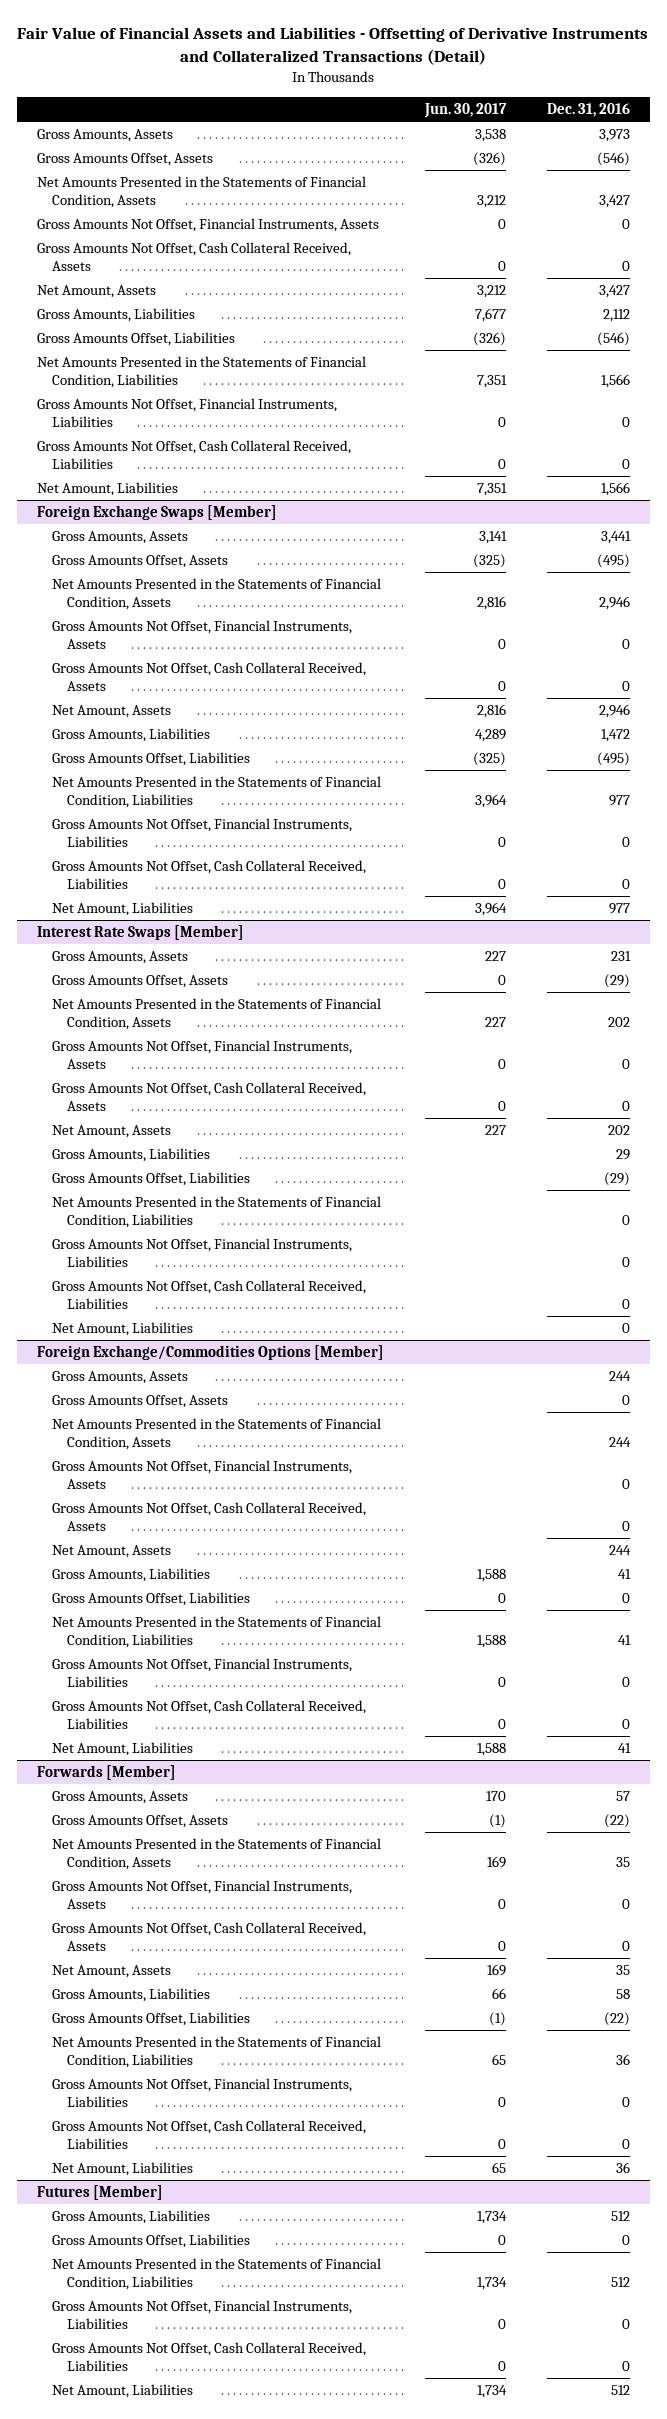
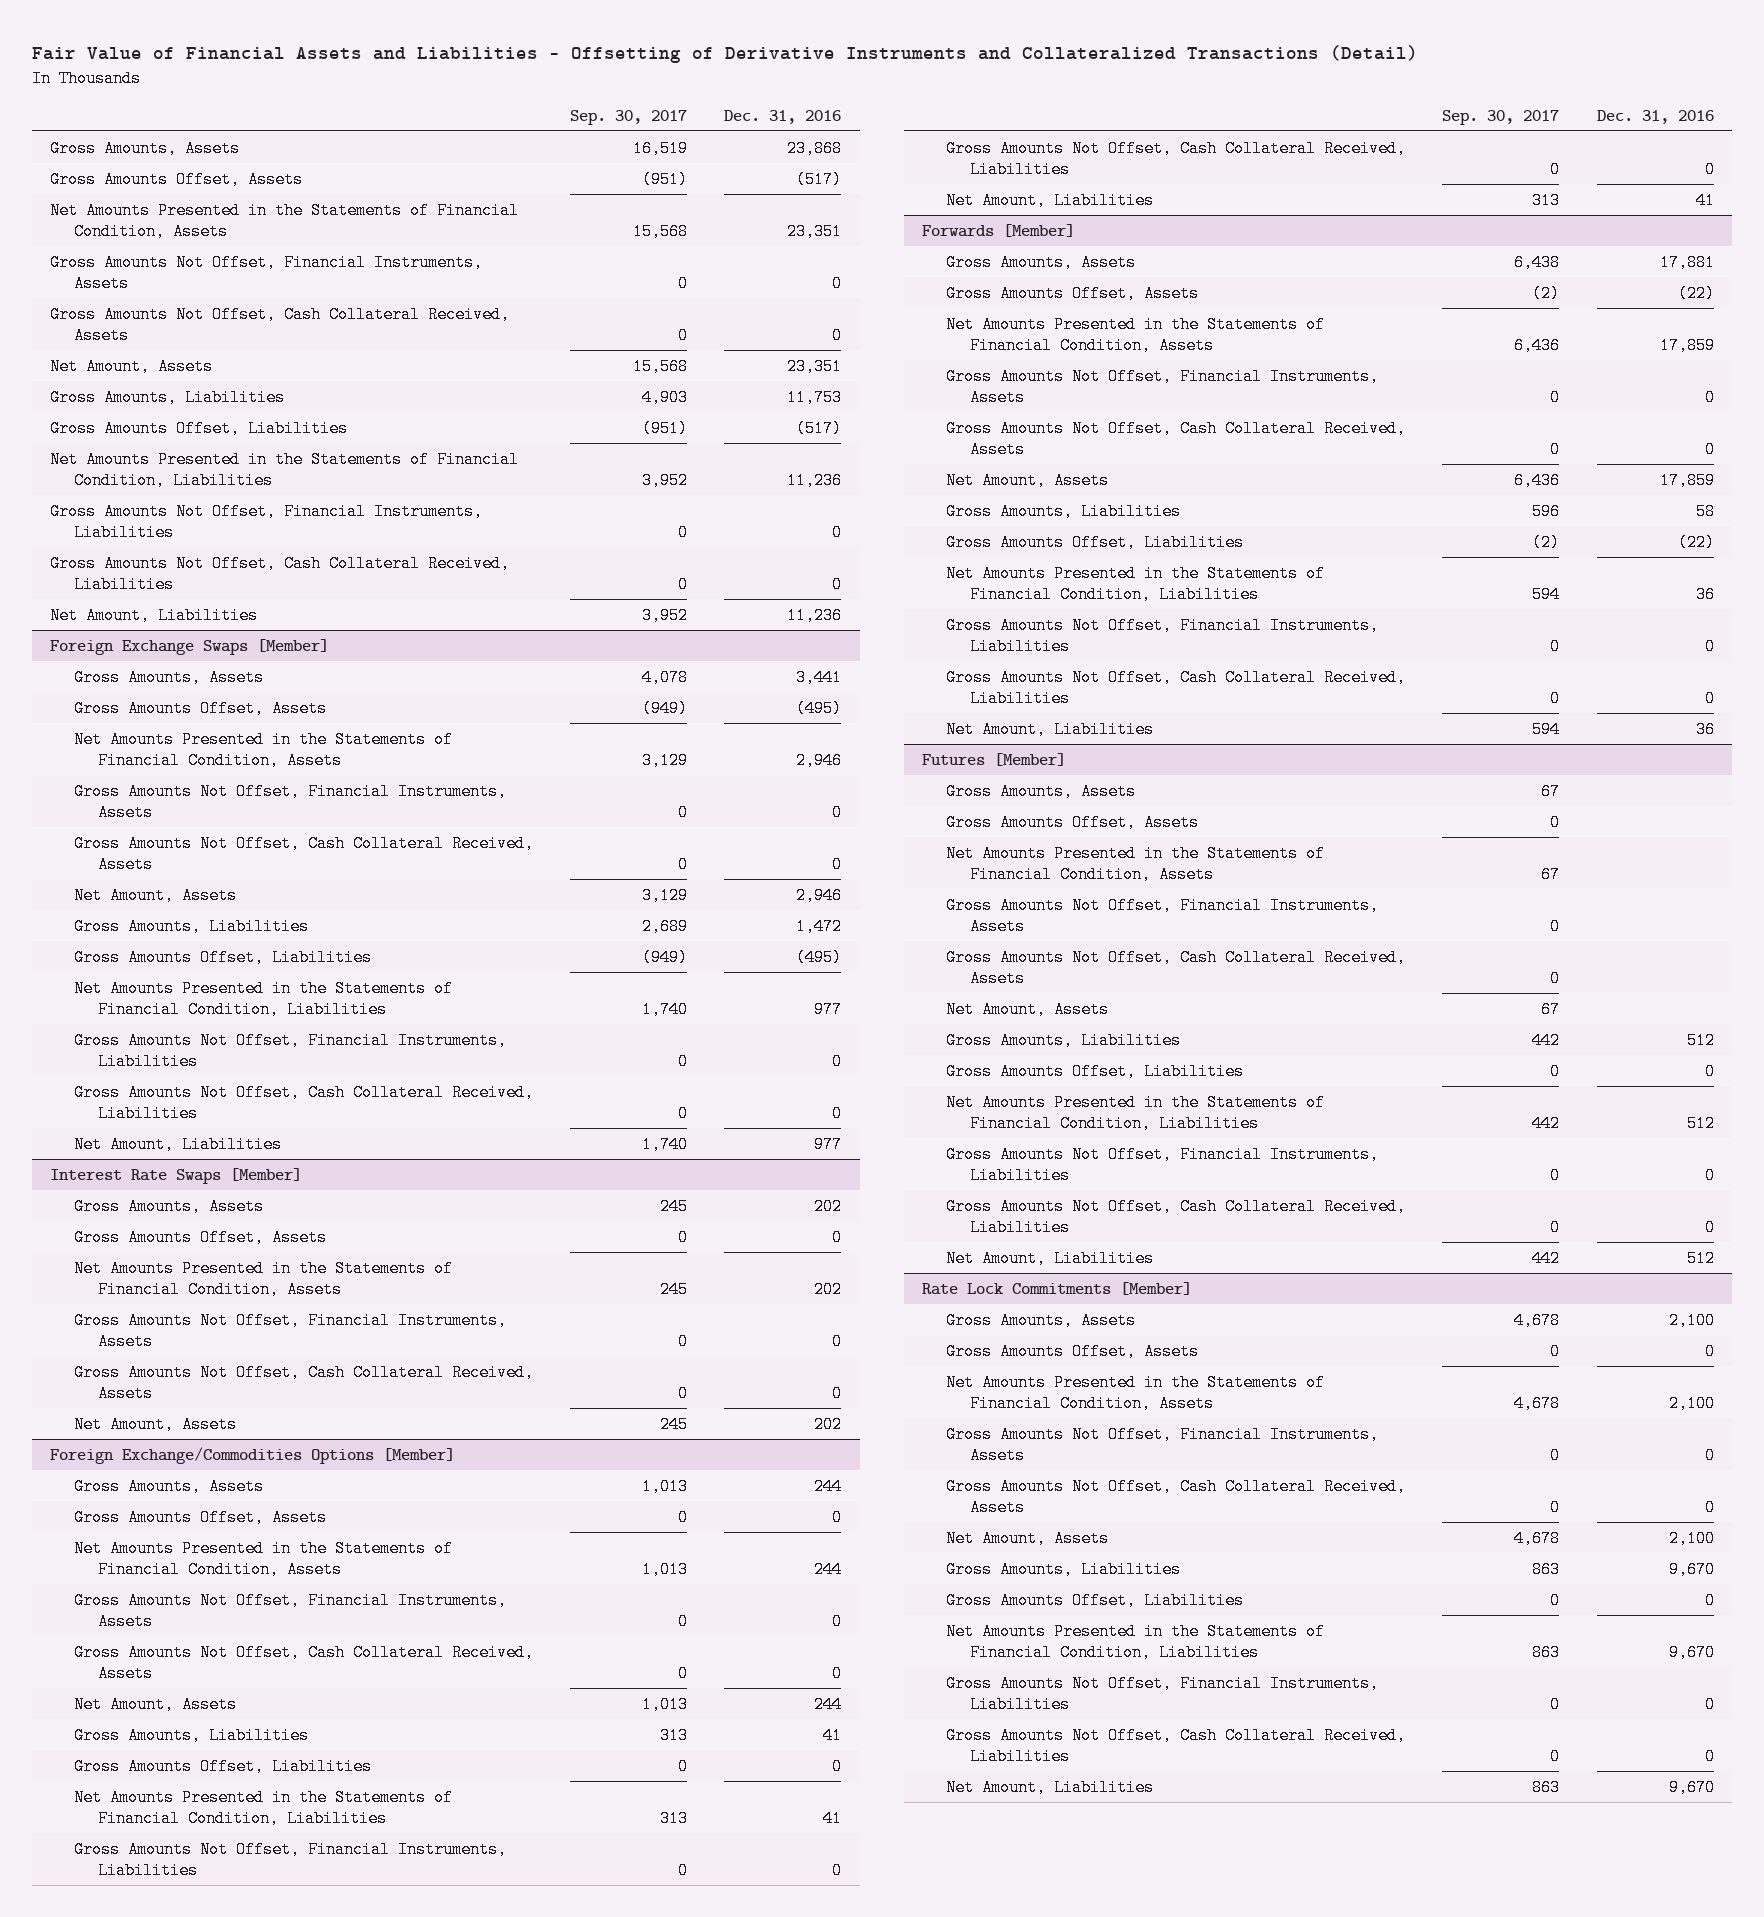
- | Jun. 30, 2017 | Dec. 31, 2016
+ | Sep. 30, 2017 | Dec. 31, 2016
- Gross Amounts, Assets | 3,538 | 3,973
- Gross Amounts Offset, Assets | (326) | (546)
- Net Amounts Presented in the Statements of Financial Condition, Assets | 3,212 | 3,427
+ Gross Amounts, Assets | 16,519 | 23,868
+ Gross Amounts Offset, Assets | (951) | (517)
+ Net Amounts Presented in the Statements of Financial Condition, Assets | 15,568 | 23,351
- Net Amount, Assets | 3,212 | 3,427
- Gross Amounts, Liabilities | 7,677 | 2,112
- Gross Amounts Offset, Liabilities | (326) | (546)
- Net Amounts Presented in the Statements of Financial Condition, Liabilities | 7,351 | 1,566
+ Net Amount, Assets | 15,568 | 23,351
+ Gross Amounts, Liabilities | 4,903 | 11,753
+ Gross Amounts Offset, Liabilities | (951) | (517)
+ Net Amounts Presented in the Statements of Financial Condition, Liabilities | 3,952 | 11,236
- Net Amount, Liabilities | 7,351 | 1,566
+ Net Amount, Liabilities | 3,952 | 11,236
@ Interest Rate Swaps [Member]
- Gross Amounts, Assets | 227 | 231
- Gross Amounts Offset, Assets | 0 | (29)
+ Gross Amounts, Assets | 245 | 202
+ Gross Amounts Offset, Assets | 0 | 0
- Gross Amounts, Liabilities | | 29
- Gross Amounts Offset, Liabilities | | (29)
- Net Amounts Presented in the Statements of Financial Condition, Liabilities | | 0
- Gross Amounts Not Offset, Financial Instruments, Liabilities | | 0
- Gross Amounts Not Offset, Cash Collateral Received, Liabilities | | 0
- Net Amount, Liabilities | | 0
@ Forwards [Member]
- Gross Amounts, Assets | 170 | 57
+ Gross Amounts, Assets | 6,438 | 17,881
- Net Amounts Presented in the Statements of Financial Condition, Assets | 169 | 35
+ Net Amounts Presented in the Statements of Financial Condition, Assets | 6,436 | 17,859
- Net Amount, Assets | 169 | 35
+ Net Amount, Assets | 6,436 | 17,859
@ Futures [Member]
+ Gross Amounts, Assets | 67 |
+ Gross Amounts Offset, Assets | 0 |
+ Net Amounts Presented in the Statements of Financial Condition, Assets | 67 |
+ Gross Amounts Not Offset, Financial Instruments, Assets | 0 |
+ Gross Amounts Not Offset, Cash Collateral Received, Assets | 0 |
+ Net Amount, Assets | 67 |
+ Rate Lock Commitments [Member]
+ Gross Amounts, Assets | 4,678 | 2,100
+ Gross Amounts Offset, Assets | 0 | 0
+ Net Amounts Presented in the Statements of Financial Condition, Assets | 4,678 | 2,100
+ Gross Amounts Not Offset, Financial Instruments, Assets | 0 | 0
+ Gross Amounts Not Offset, Cash Collateral Received, Assets | 0 | 0
+ Net Amount, Assets | 4,678 | 2,100
+ Gross Amounts, Liabilities | 863 | 9,670
+ Gross Amounts Offset, Liabilities | 0 | 0
+ Net Amounts Presented in the Statements of Financial Condition, Liabilities | 863 | 9,670
+ Gross Amounts Not Offset, Financial Instruments, Liabilities | 0 | 0
+ Gross Amounts Not Offset, Cash Collateral Received, Liabilities | 0 | 0
+ Net Amount, Liabilities | 863 | 9,670

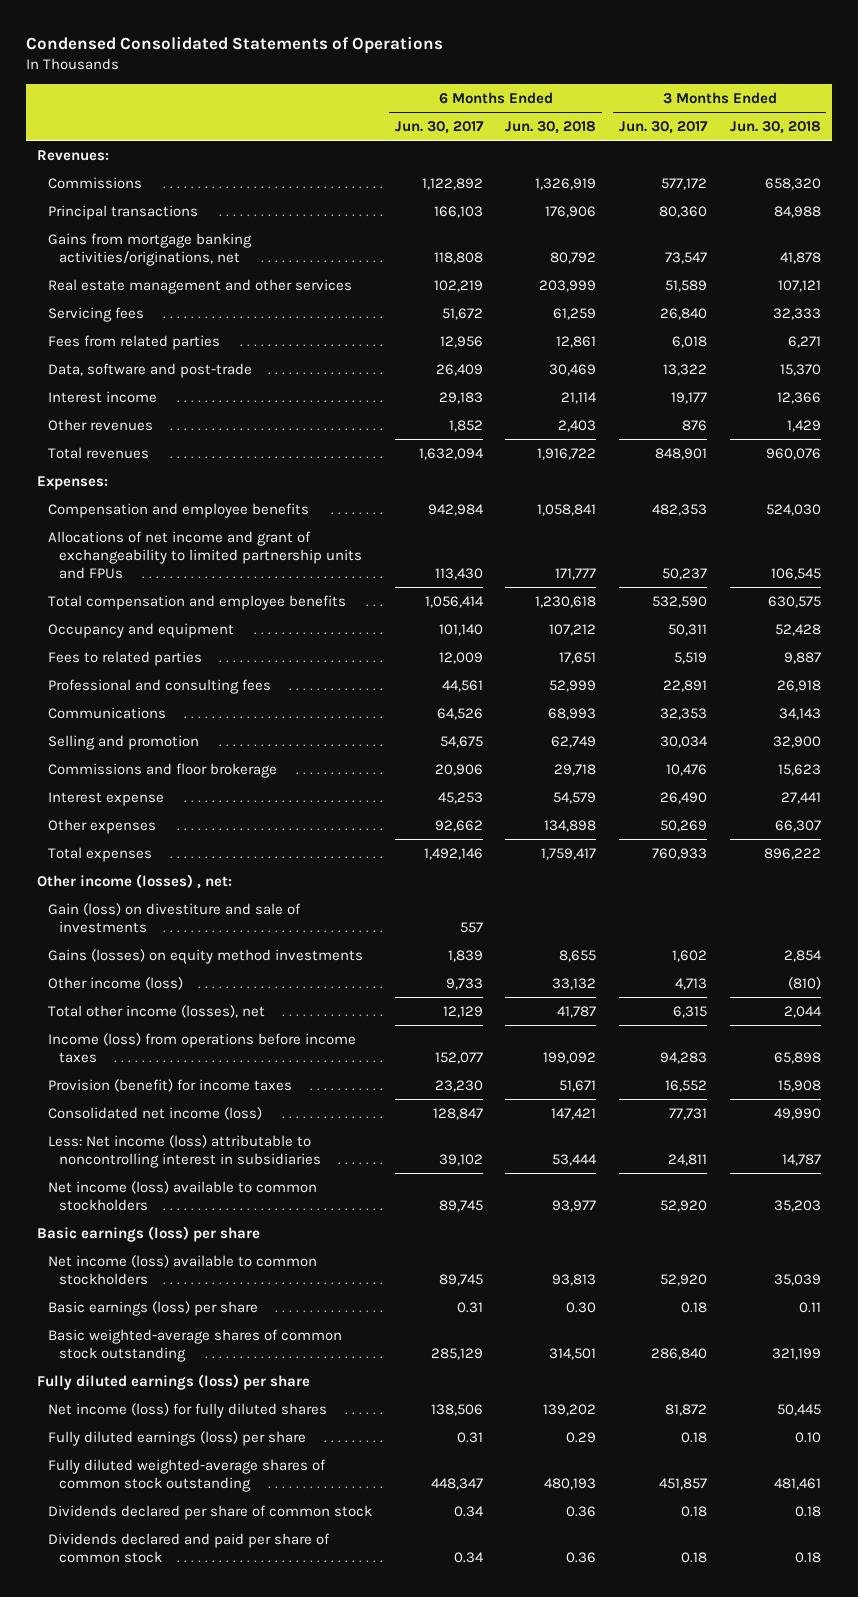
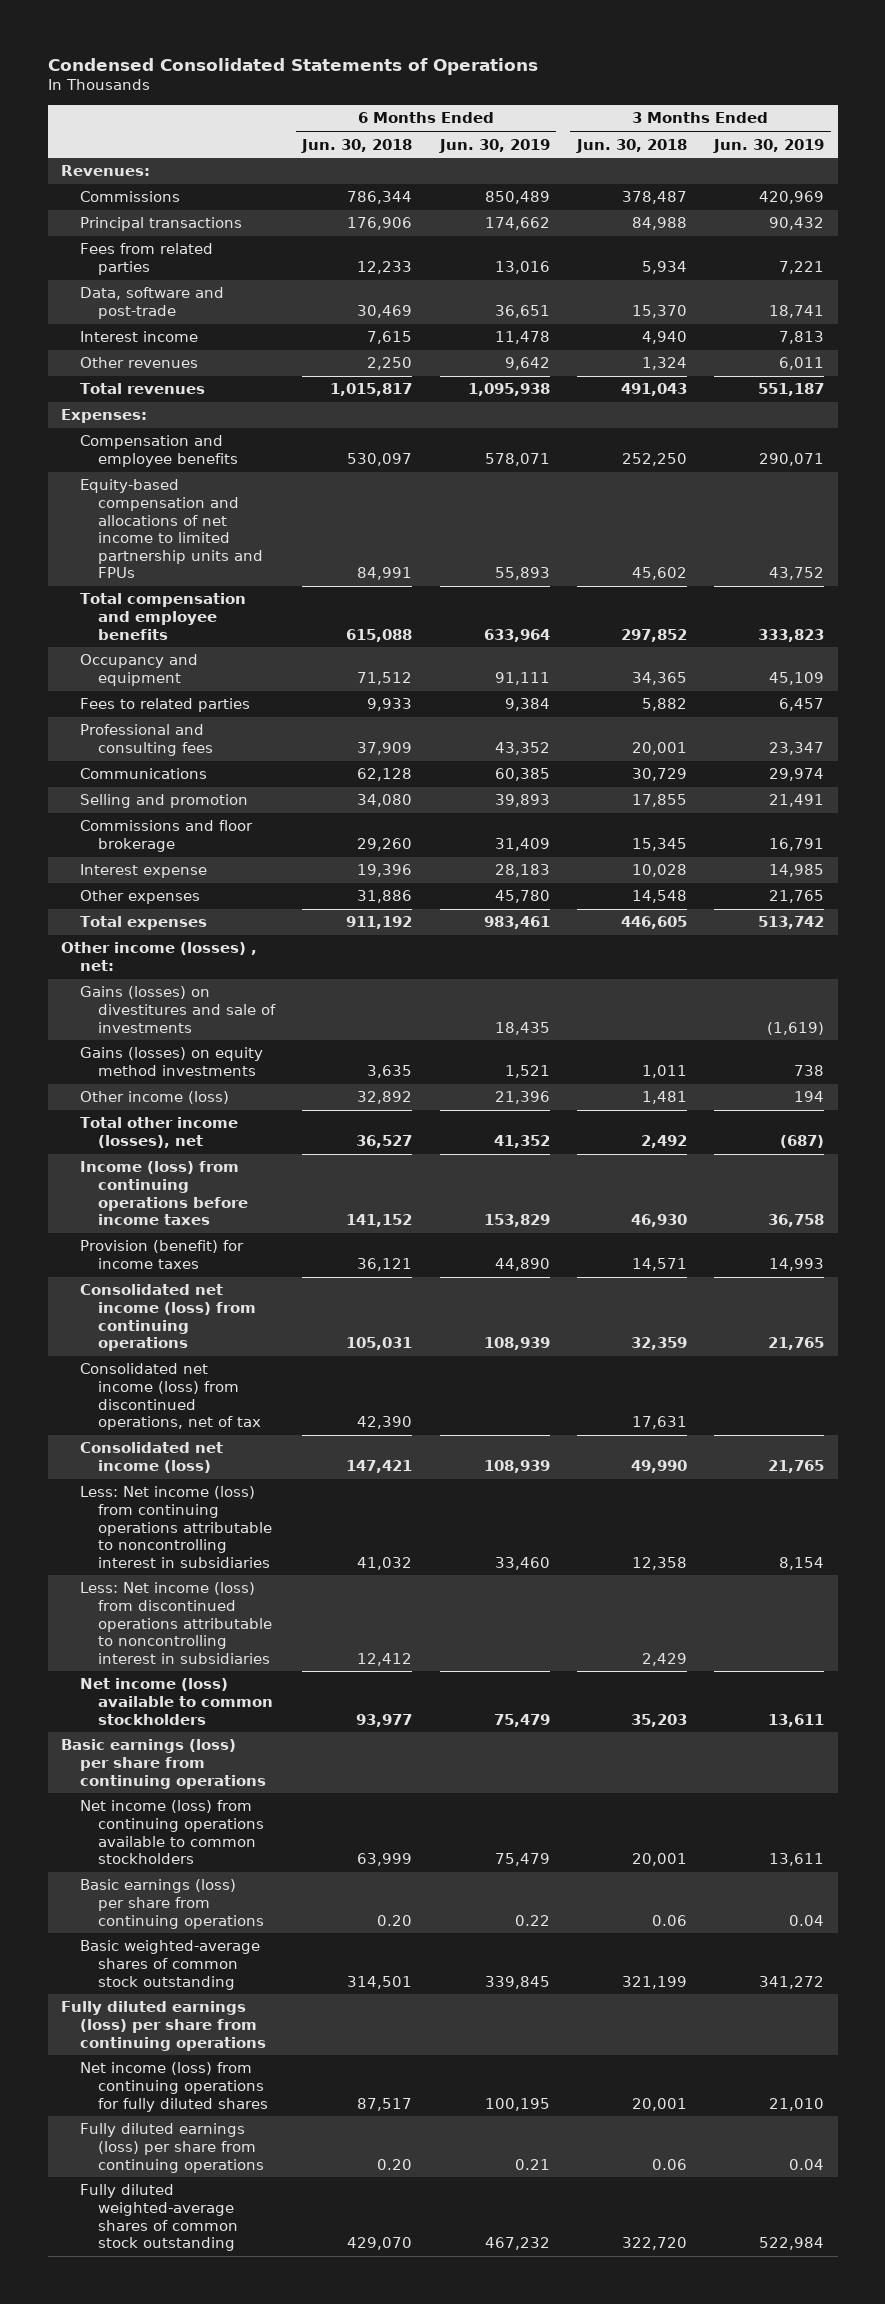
- | 6 Months Ended Jun. 30, 2017 | 6 Months Ended Jun. 30, 2018 | 3 Months Ended Jun. 30, 2017 | 3 Months Ended Jun. 30, 2018
+ | 6 Months Ended Jun. 30, 2018 | 6 Months Ended Jun. 30, 2019 | 3 Months Ended Jun. 30, 2018 | 3 Months Ended Jun. 30, 2019
- Commissions | 1,122,892 | 1,326,919 | 577,172 | 658,320
+ Commissions | 786,344 | 850,489 | 378,487 | 420,969
- Gains from mortgage banking activities/originations, net | 118,808 | 80,792 | 73,547 | 41,878
- Real estate management and other services | 102,219 | 203,999 | 51,589 | 107,121
- Servicing fees | 51,672 | 61,259 | 26,840 | 32,333
- Fees from related parties | 12,956 | 12,861 | 6,018 | 6,271
+ Fees from related parties | 12,233 | 13,016 | 5,934 | 7,221
- Interest income | 29,183 | 21,114 | 19,177 | 12,366
- Other revenues | 1,852 | 2,403 | 876 | 1,429
- Total revenues | 1,632,094 | 1,916,722 | 848,901 | 960,076
+ Interest income | 7,615 | 11,478 | 4,940 | 7,813
+ Other revenues | 2,250 | 9,642 | 1,324 | 6,011
+ Total revenues | 1,015,817 | 1,095,938 | 491,043 | 551,187
- Compensation and employee benefits | 942,984 | 1,058,841 | 482,353 | 524,030
- Allocations of net income and grant of exchangeability to limited partnership units and FPUs | 113,430 | 171,777 | 50,237 | 106,545
- Total compensation and employee benefits | 1,056,414 | 1,230,618 | 532,590 | 630,575
- Occupancy and equipment | 101,140 | 107,212 | 50,311 | 52,428
- Fees to related parties | 12,009 | 17,651 | 5,519 | 9,887
- Professional and consulting fees | 44,561 | 52,999 | 22,891 | 26,918
- Communications | 64,526 | 68,993 | 32,353 | 34,143
- Selling and promotion | 54,675 | 62,749 | 30,034 | 32,900
- Commissions and floor brokerage | 20,906 | 29,718 | 10,476 | 15,623
- Interest expense | 45,253 | 54,579 | 26,490 | 27,441
- Other expenses | 92,662 | 134,898 | 50,269 | 66,307
- Total expenses | 1,492,146 | 1,759,417 | 760,933 | 896,222
+ Compensation and employee benefits | 530,097 | 578,071 | 252,250 | 290,071
+ Equity-based compensation and allocations of net income to limited partnership units and FPUs | 84,991 | 55,893 | 45,602 | 43,752
+ Total compensation and employee benefits | 615,088 | 633,964 | 297,852 | 333,823
+ Occupancy and equipment | 71,512 | 91,111 | 34,365 | 45,109
+ Fees to related parties | 9,933 | 9,384 | 5,882 | 6,457
+ Professional and consulting fees | 37,909 | 43,352 | 20,001 | 23,347
+ Communications | 62,128 | 60,385 | 30,729 | 29,974
+ Selling and promotion | 34,080 | 39,893 | 17,855 | 21,491
+ Commissions and floor brokerage | 29,260 | 31,409 | 15,345 | 16,791
+ Interest expense | 19,396 | 28,183 | 10,028 | 14,985
+ Other expenses | 31,886 | 45,780 | 14,548 | 21,765
+ Total expenses | 911,192 | 983,461 | 446,605 | 513,742
- Gain (loss) on divestiture and sale of investments | 557 | | |
- Gains (losses) on equity method investments | 1,839 | 8,655 | 1,602 | 2,854
- Other income (loss) | 9,733 | 33,132 | 4,713 | (810)
- Total other income (losses), net | 12,129 | 41,787 | 6,315 | 2,044
- Income (loss) from operations before income taxes | 152,077 | 199,092 | 94,283 | 65,898
- Provision (benefit) for income taxes | 23,230 | 51,671 | 16,552 | 15,908
+ Gains (losses) on divestitures and sale of investments | | 18,435 | | (1,619)
+ Gains (losses) on equity method investments | 3,635 | 1,521 | 1,011 | 738
+ Other income (loss) | 32,892 | 21,396 | 1,481 | 194
+ Total other income (losses), net | 36,527 | 41,352 | 2,492 | (687)
+ Income (loss) from continuing operations before income taxes | 141,152 | 153,829 | 46,930 | 36,758
+ Provision (benefit) for income taxes | 36,121 | 44,890 | 14,571 | 14,993
+ Consolidated net income (loss) from continuing operations | 105,031 | 108,939 | 32,359 | 21,765
+ Consolidated net income (loss) from discontinued operations, net of tax | 42,390 | | 17,631 |
- Less: Net income (loss) attributable to noncontrolling interest in subsidiaries | 39,102 | 53,444 | 24,811 | 14,787
+ Less: Net income (loss) from continuing operations attributable to noncontrolling interest in subsidiaries | 41,032 | 33,460 | 12,358 | 8,154
+ Less: Net income (loss) from discontinued operations attributable to noncontrolling interest in subsidiaries | 12,412 | | 2,429 |
- Basic earnings (loss) per share
- Net income (loss) available to common stockholders | 89,745 | 93,813 | 52,920 | 35,039
- Basic earnings (loss) per share | 0.31 | 0.30 | 0.18 | 0.11
+ Basic earnings (loss) per share from continuing operations
+ Net income (loss) from continuing operations available to common stockholders | 63,999 | 75,479 | 20,001 | 13,611
+ Basic earnings (loss) per share from continuing operations | 0.20 | 0.22 | 0.06 | 0.04
- Fully diluted earnings (loss) per share
- Net income (loss) for fully diluted shares | 138,506 | 139,202 | 81,872 | 50,445
- Fully diluted earnings (loss) per share | 0.31 | 0.29 | 0.18 | 0.10
- Fully diluted weighted-average shares of common stock outstanding | 448,347 | 480,193 | 451,857 | 481,461
- Dividends declared per share of common stock | 0.34 | 0.36 | 0.18 | 0.18
- Dividends declared and paid per share of common stock | 0.34 | 0.36 | 0.18 | 0.18
+ Fully diluted earnings (loss) per share from continuing operations
+ Net income (loss) from continuing operations for fully diluted shares | 87,517 | 100,195 | 20,001 | 21,010
+ Fully diluted earnings (loss) per share from continuing operations | 0.20 | 0.21 | 0.06 | 0.04
+ Fully diluted weighted-average shares of common stock outstanding | 429,070 | 467,232 | 322,720 | 522,984

